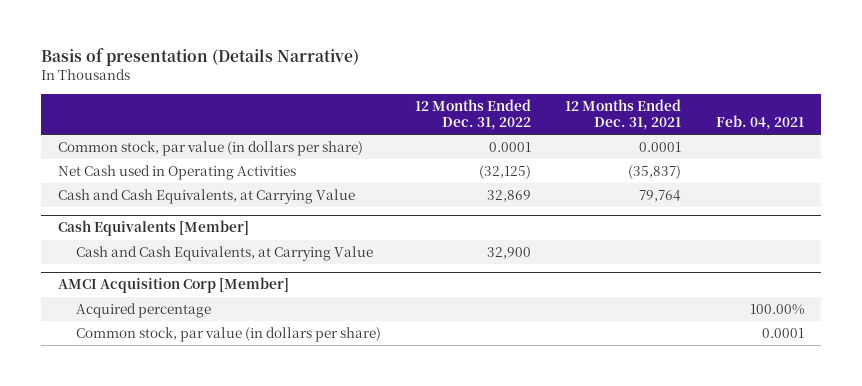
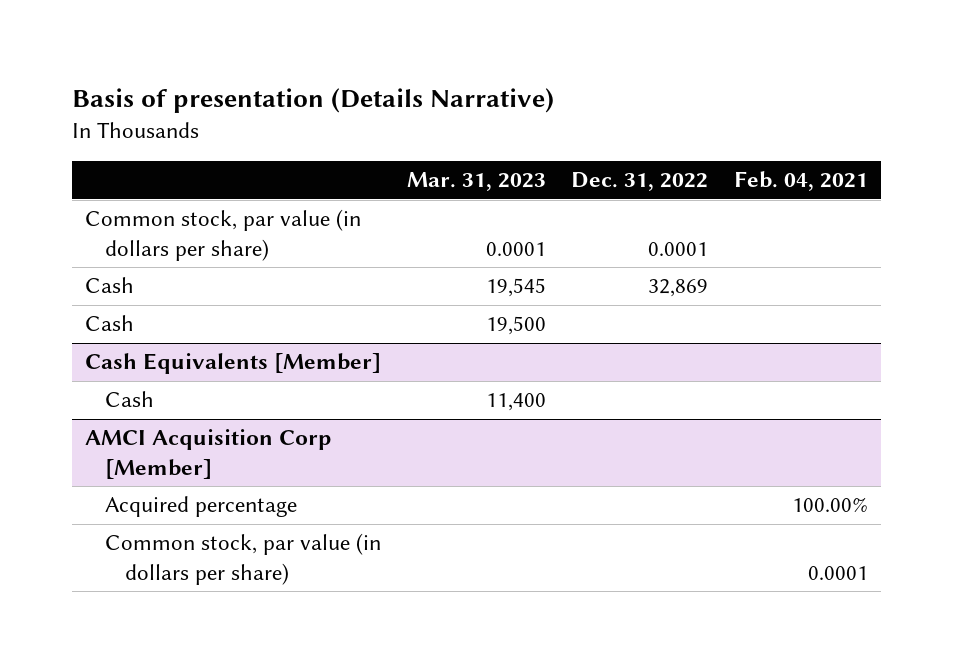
- | 12 Months Ended Dec. 31, 2022 | 12 Months Ended Dec. 31, 2021 | Feb. 04, 2021
+ | Mar. 31, 2023 | Dec. 31, 2022 | Feb. 04, 2021
- Net Cash used in Operating Activities | (32,125) | (35,837) |
- Cash and Cash Equivalents, at Carrying Value | 32,869 | 79,764 |
+ Cash | 19,545 | 32,869 |
+ Cash | 19,500 | |
@ Cash Equivalents [Member]
- Cash and Cash Equivalents, at Carrying Value | 32,900 | |
+ Cash | 11,400 | |

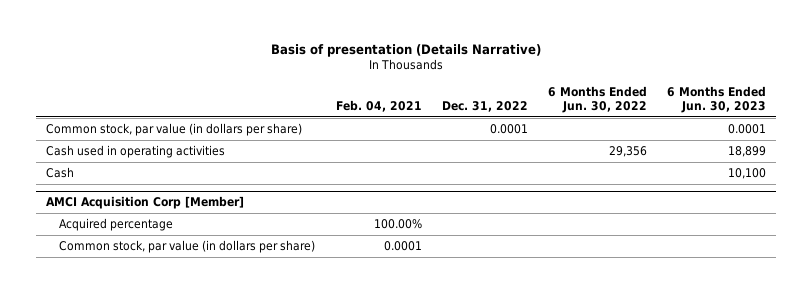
- | Mar. 31, 2023 | Dec. 31, 2022 | Feb. 04, 2021
+ | Feb. 04, 2021 | Dec. 31, 2022 | 6 Months Ended Jun. 30, 2022 | 6 Months Ended Jun. 30, 2023
- Cash | 19,545 | 32,869 |
+ Cash used in operating activities | | | 29,356 | 18,899
- Cash Equivalents [Member]
- Cash | 11,400 | |

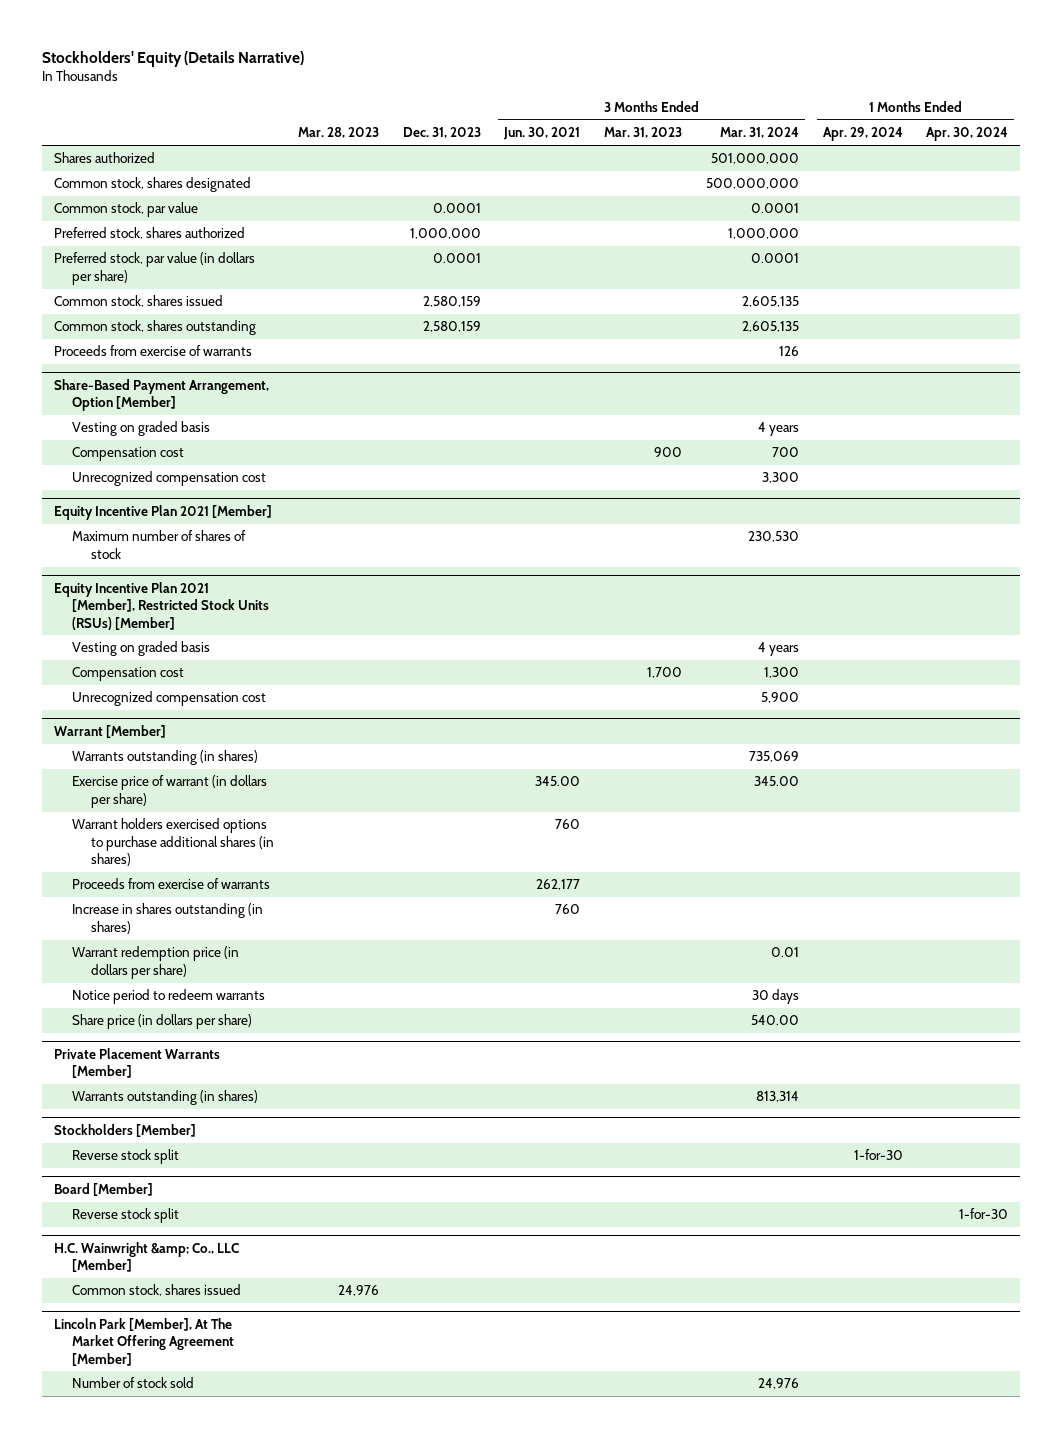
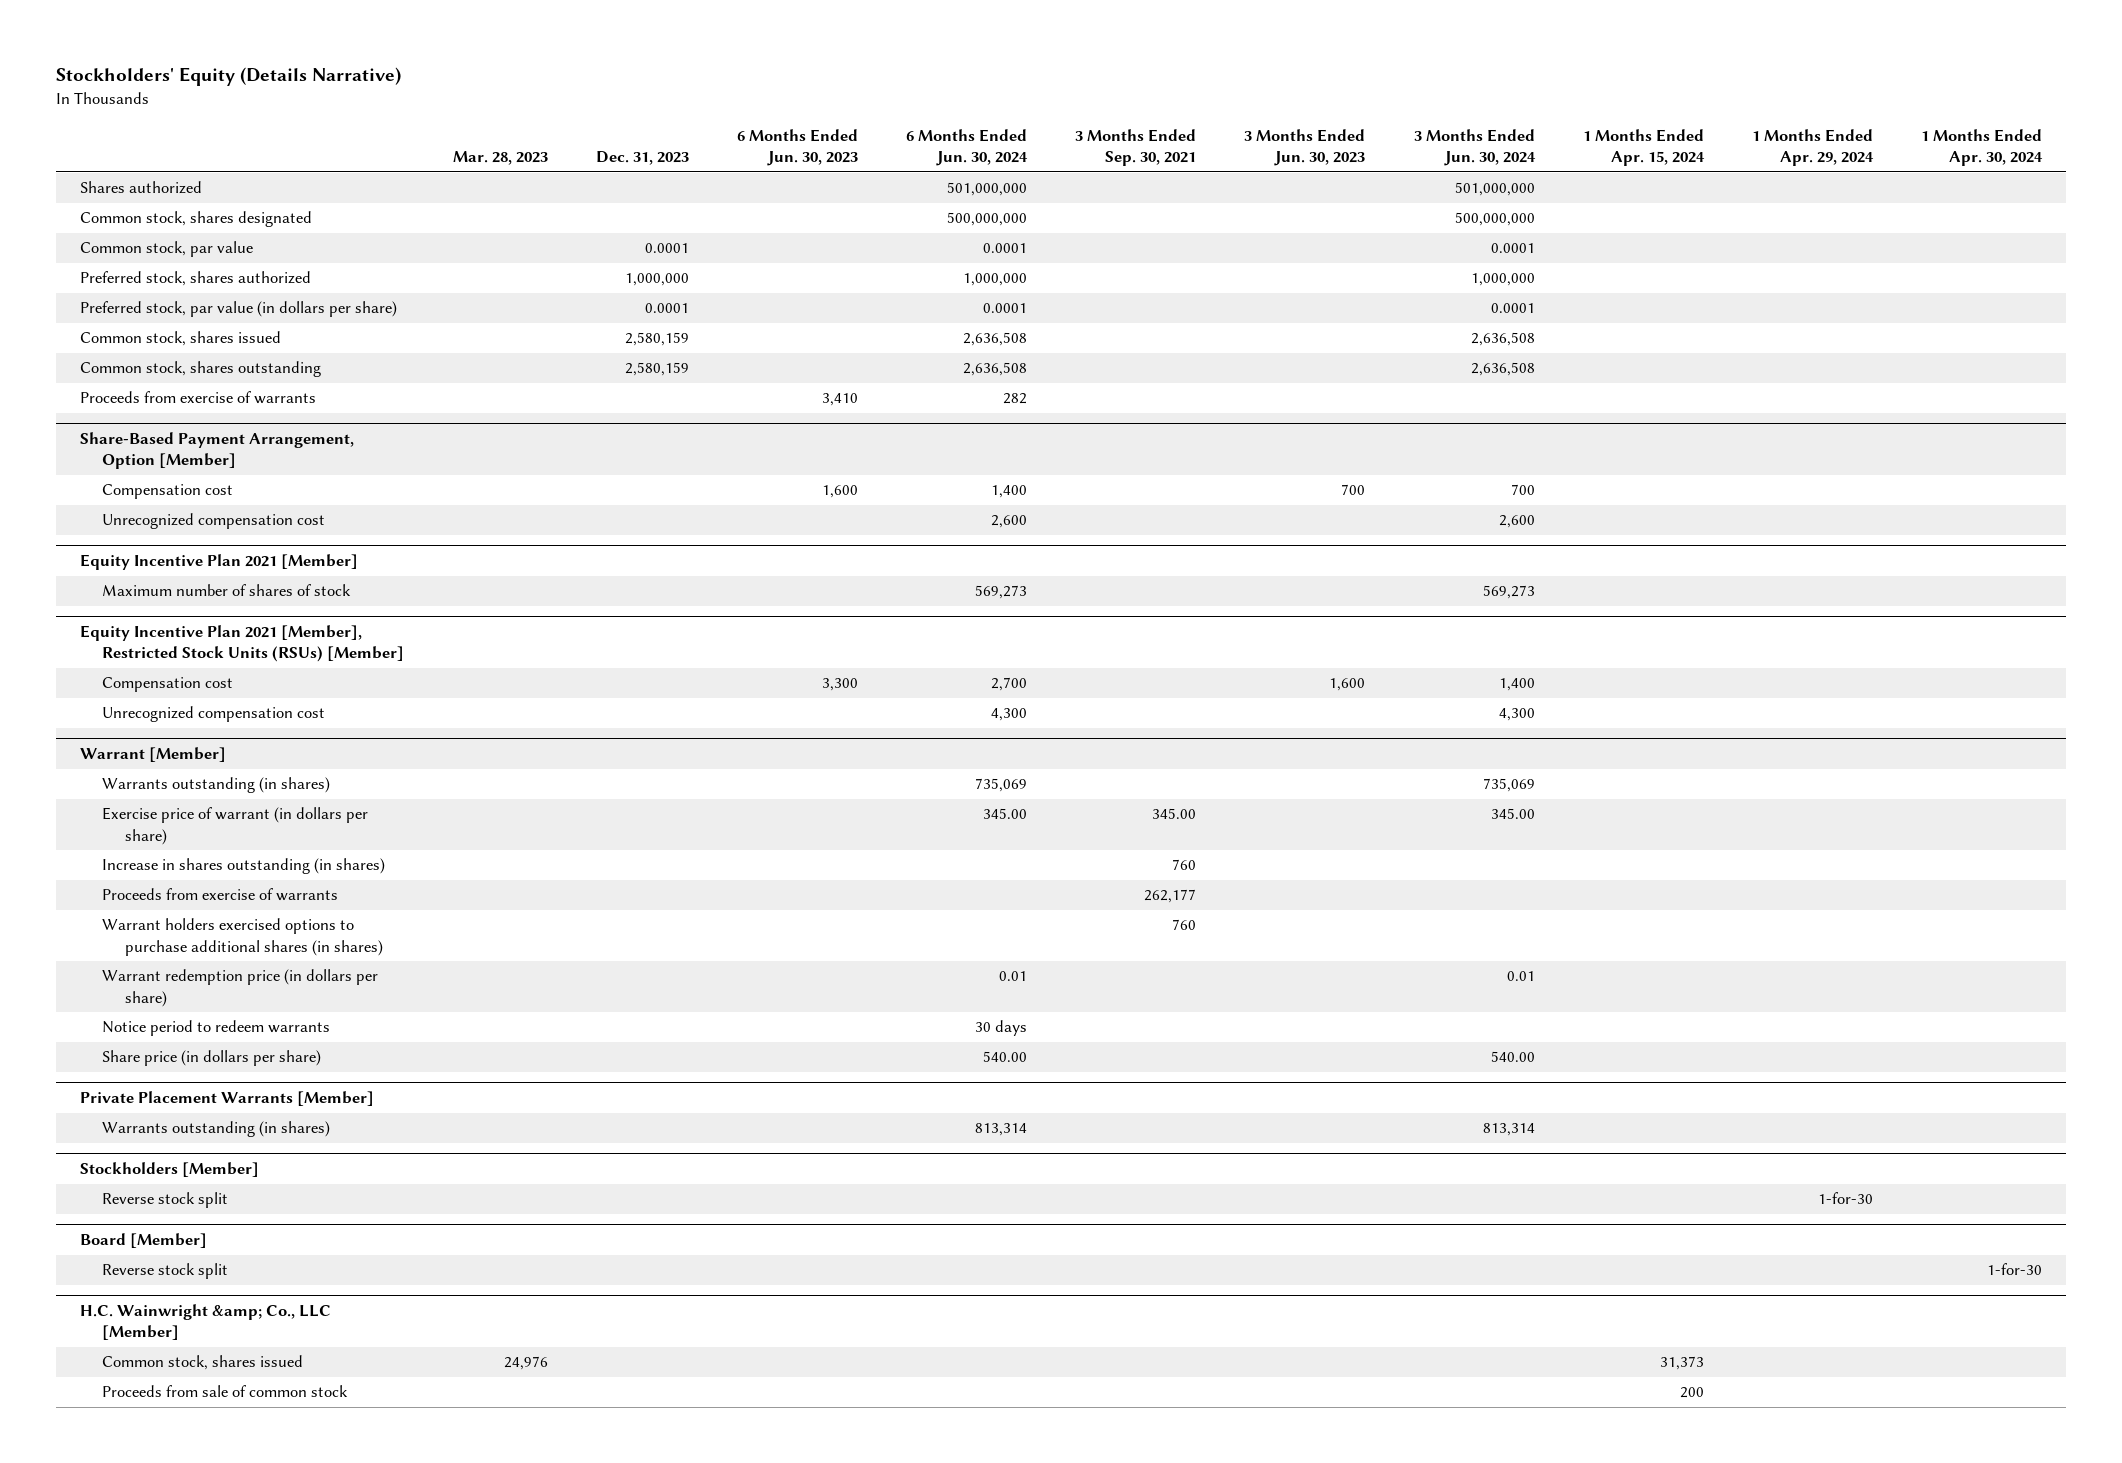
- | Mar. 28, 2023 | Dec. 31, 2023 | 3 Months Ended Jun. 30, 2021 | 3 Months Ended Mar. 31, 2023 | 3 Months Ended Mar. 31, 2024 | 1 Months Ended Apr. 29, 2024 | 1 Months Ended Apr. 30, 2024
+ | Mar. 28, 2023 | Dec. 31, 2023 | 6 Months Ended Jun. 30, 2023 | 6 Months Ended Jun. 30, 2024 | 3 Months Ended Sep. 30, 2021 | 3 Months Ended Jun. 30, 2023 | 3 Months Ended Jun. 30, 2024 | 1 Months Ended Apr. 15, 2024 | 1 Months Ended Apr. 29, 2024 | 1 Months Ended Apr. 30, 2024
@ Share-Based Payment Arrangement, Option [Member]
- Vesting on graded basis | | | | | 4 years | |
@ Equity Incentive Plan 2021 [Member], Restricted Stock Units (RSUs) [Member]
- Vesting on graded basis | | | | | 4 years | |
@ Warrant [Member]
moved down: Proceeds from exercise of warrants | | | | | 262,177 | | | | |
moved down: Warrant holders exercised options to purchase additional shares (in shares) | | | | | 760 | | | | |
- Lincoln Park [Member], At The Market Offering Agreement [Member]
- Number of stock sold | | | | | 24,976 | |
@ H.C. Wainwright &amp; Co., LLC [Member]
+ Proceeds from sale of common stock | | | | | | | | 200 | |

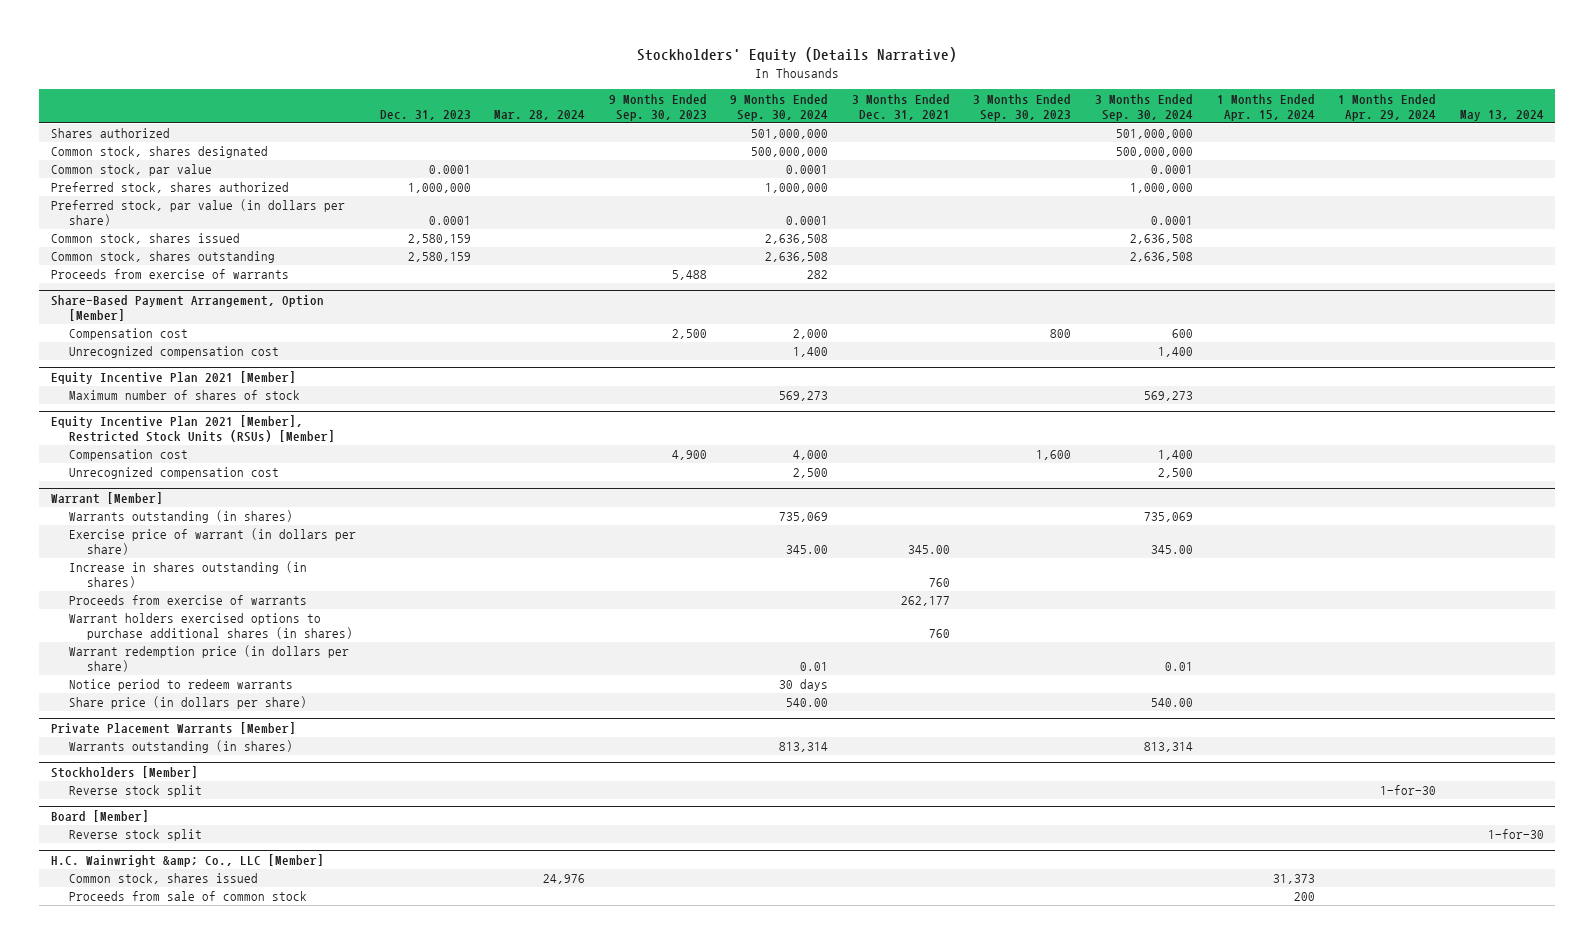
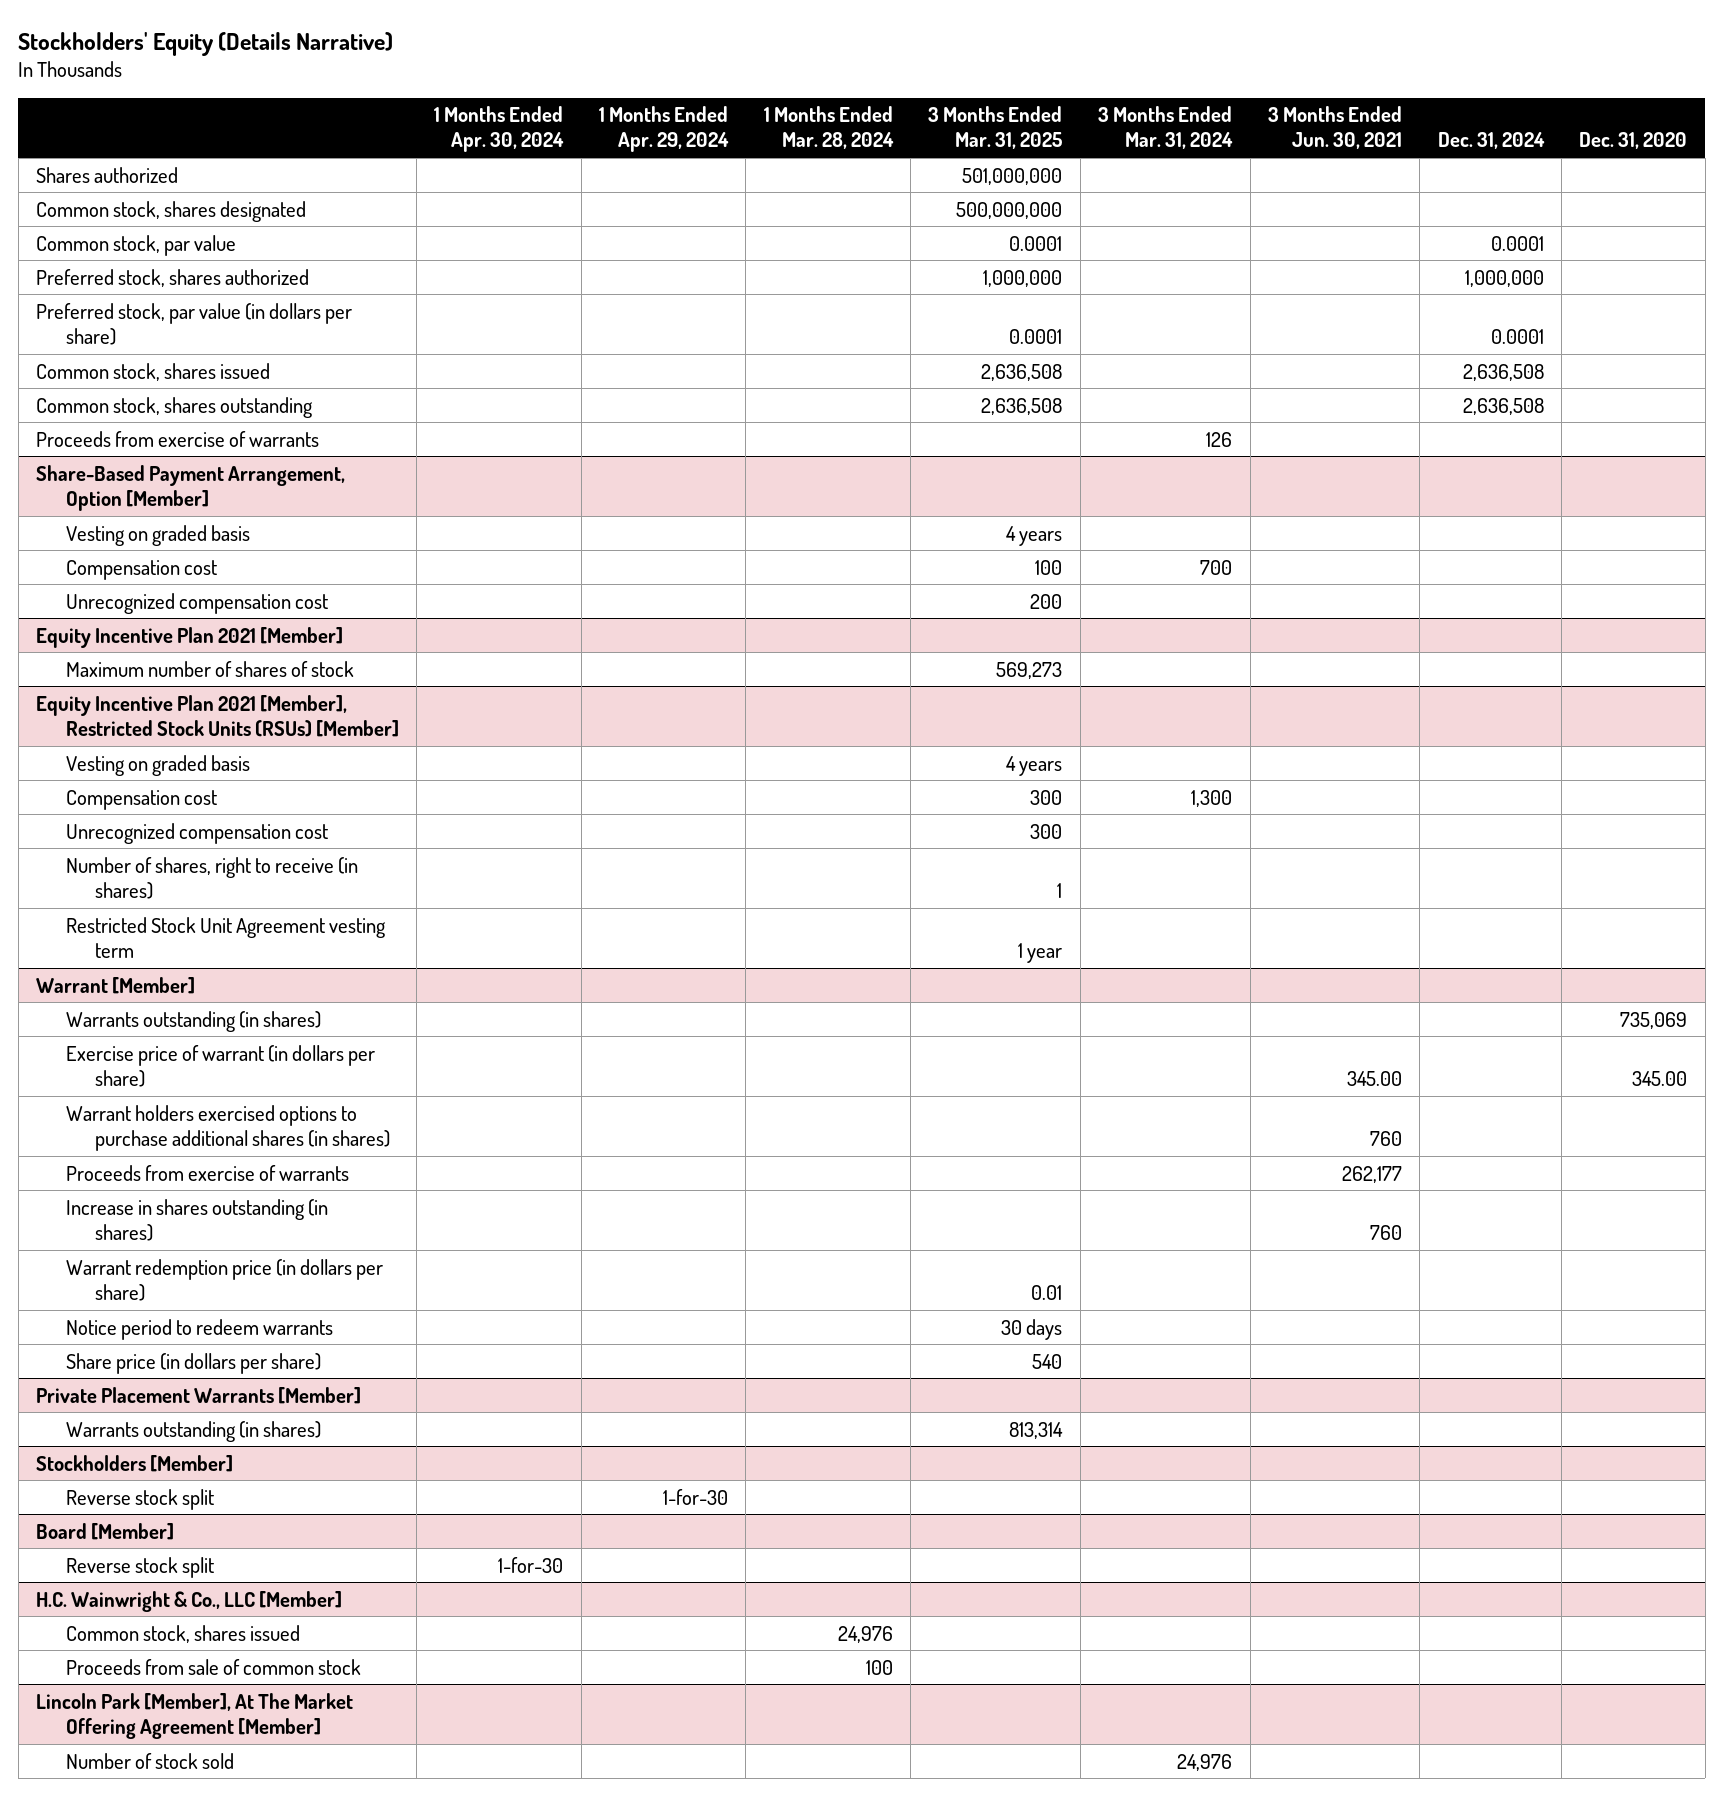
- | Dec. 31, 2023 | Mar. 28, 2024 | 9 Months Ended Sep. 30, 2023 | 9 Months Ended Sep. 30, 2024 | 3 Months Ended Dec. 31, 2021 | 3 Months Ended Sep. 30, 2023 | 3 Months Ended Sep. 30, 2024 | 1 Months Ended Apr. 15, 2024 | 1 Months Ended Apr. 29, 2024 | May 13, 2024
+ | 1 Months Ended Apr. 30, 2024 | 1 Months Ended Apr. 29, 2024 | 1 Months Ended Mar. 28, 2024 | 3 Months Ended Mar. 31, 2025 | 3 Months Ended Mar. 31, 2024 | 3 Months Ended Jun. 30, 2021 | Dec. 31, 2024 | Dec. 31, 2020
@ Share-Based Payment Arrangement, Option [Member]
+ Vesting on graded basis | | | | 4 years | | | |
@ Equity Incentive Plan 2021 [Member], Restricted Stock Units (RSUs) [Member]
+ Vesting on graded basis | | | | 4 years | | | |
+ Number of shares, right to receive (in shares) | | | | 1 | | | |
+ Restricted Stock Unit Agreement vesting term | | | | 1 year | | | |
@ Warrant [Member]
moved down: Proceeds from exercise of warrants | | | | | | 262,177 | |
moved down: Increase in shares outstanding (in shares) | | | | | | 760 | |
- H.C. Wainwright &amp; Co., LLC [Member]
+ H.C. Wainwright & Co., LLC [Member]
+ Lincoln Park [Member], At The Market Offering Agreement [Member]
+ Number of stock sold | | | | | 24,976 | | |

